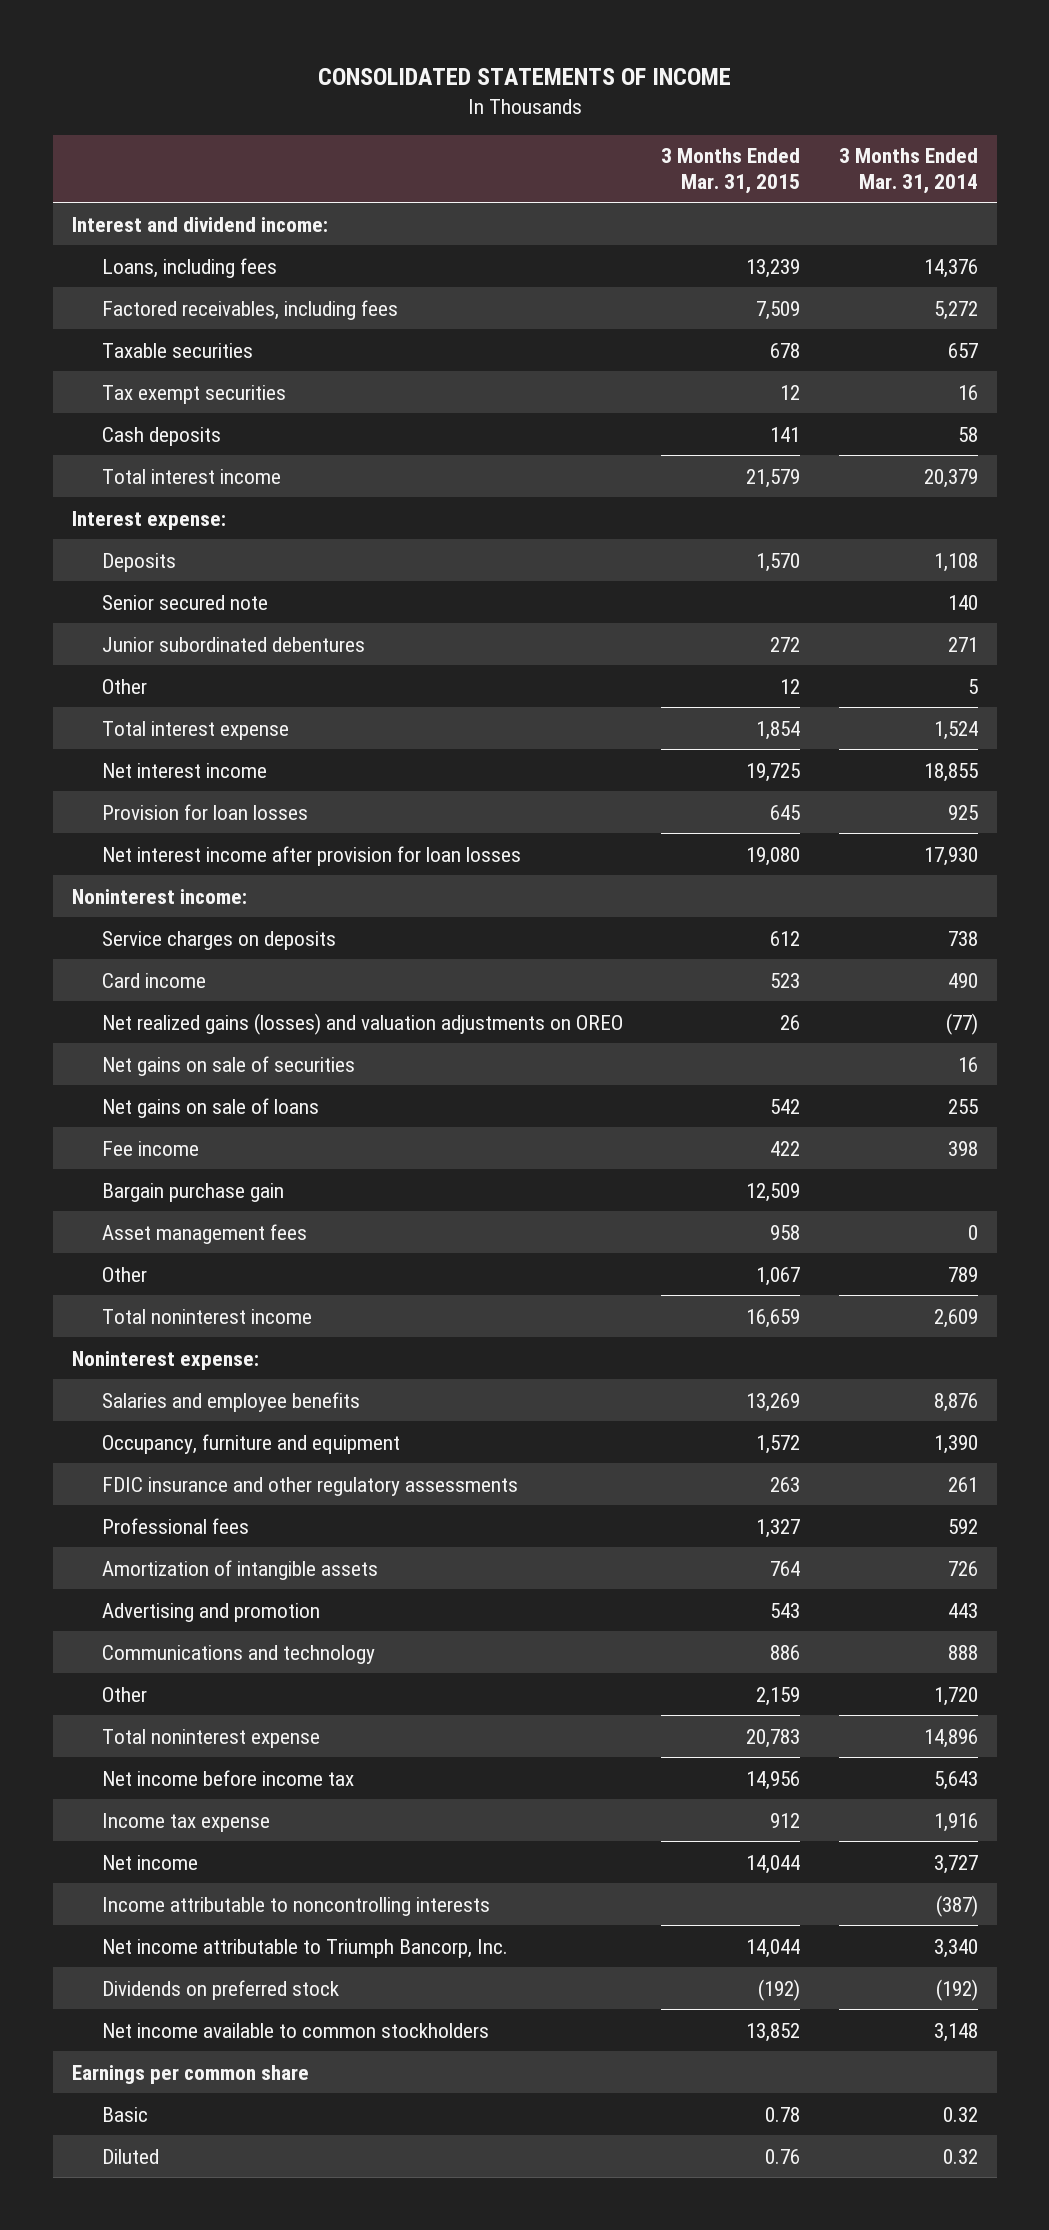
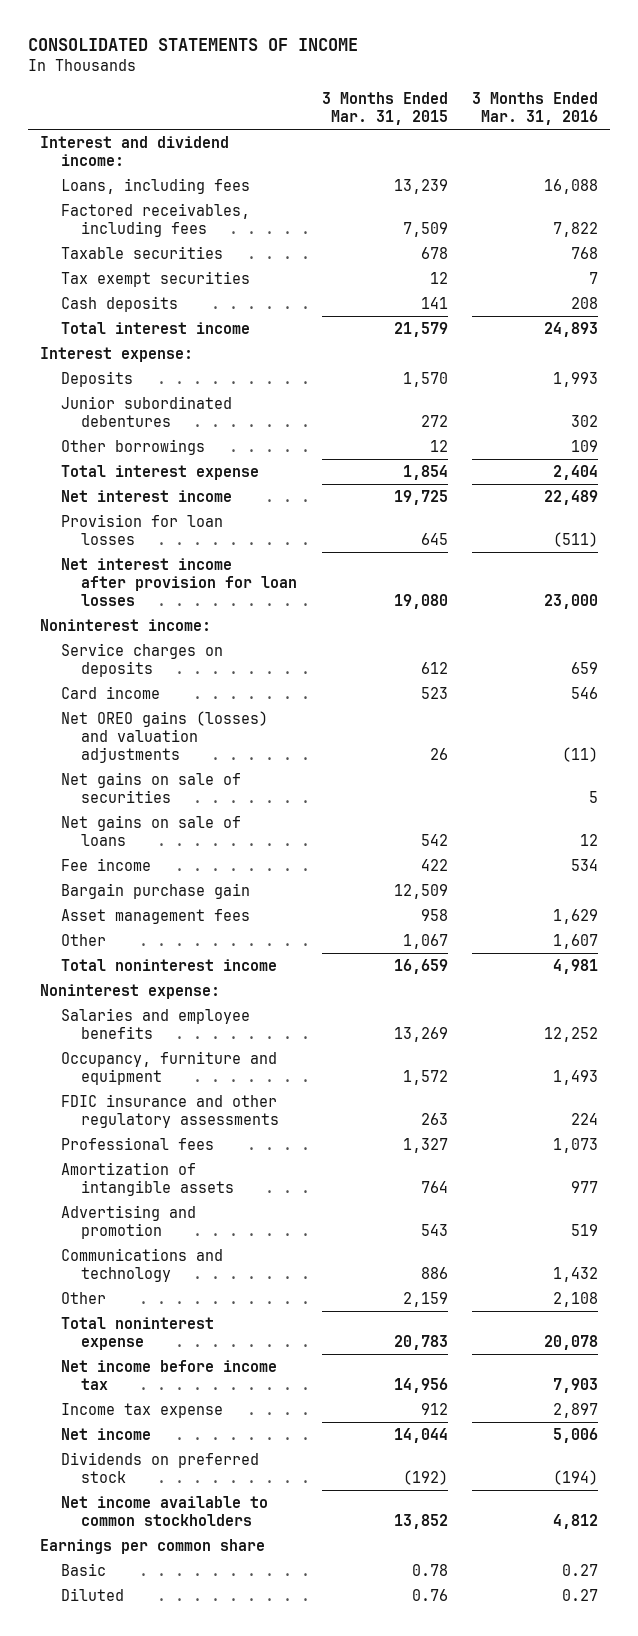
- | 3 Months Ended Mar. 31, 2015 | 3 Months Ended Mar. 31, 2014
+ | 3 Months Ended Mar. 31, 2015 | 3 Months Ended Mar. 31, 2016
- Senior secured note | | 140
- Other | 12 | 5
+ Other borrowings | 12 | 109
- Net realized gains (losses) and valuation adjustments on OREO | 26 | (77)
+ Net OREO gains (losses) and valuation adjustments | 26 | (11)
- Income attributable to noncontrolling interests | | (387)
- Net income attributable to Triumph Bancorp, Inc. | 14,044 | 3,340

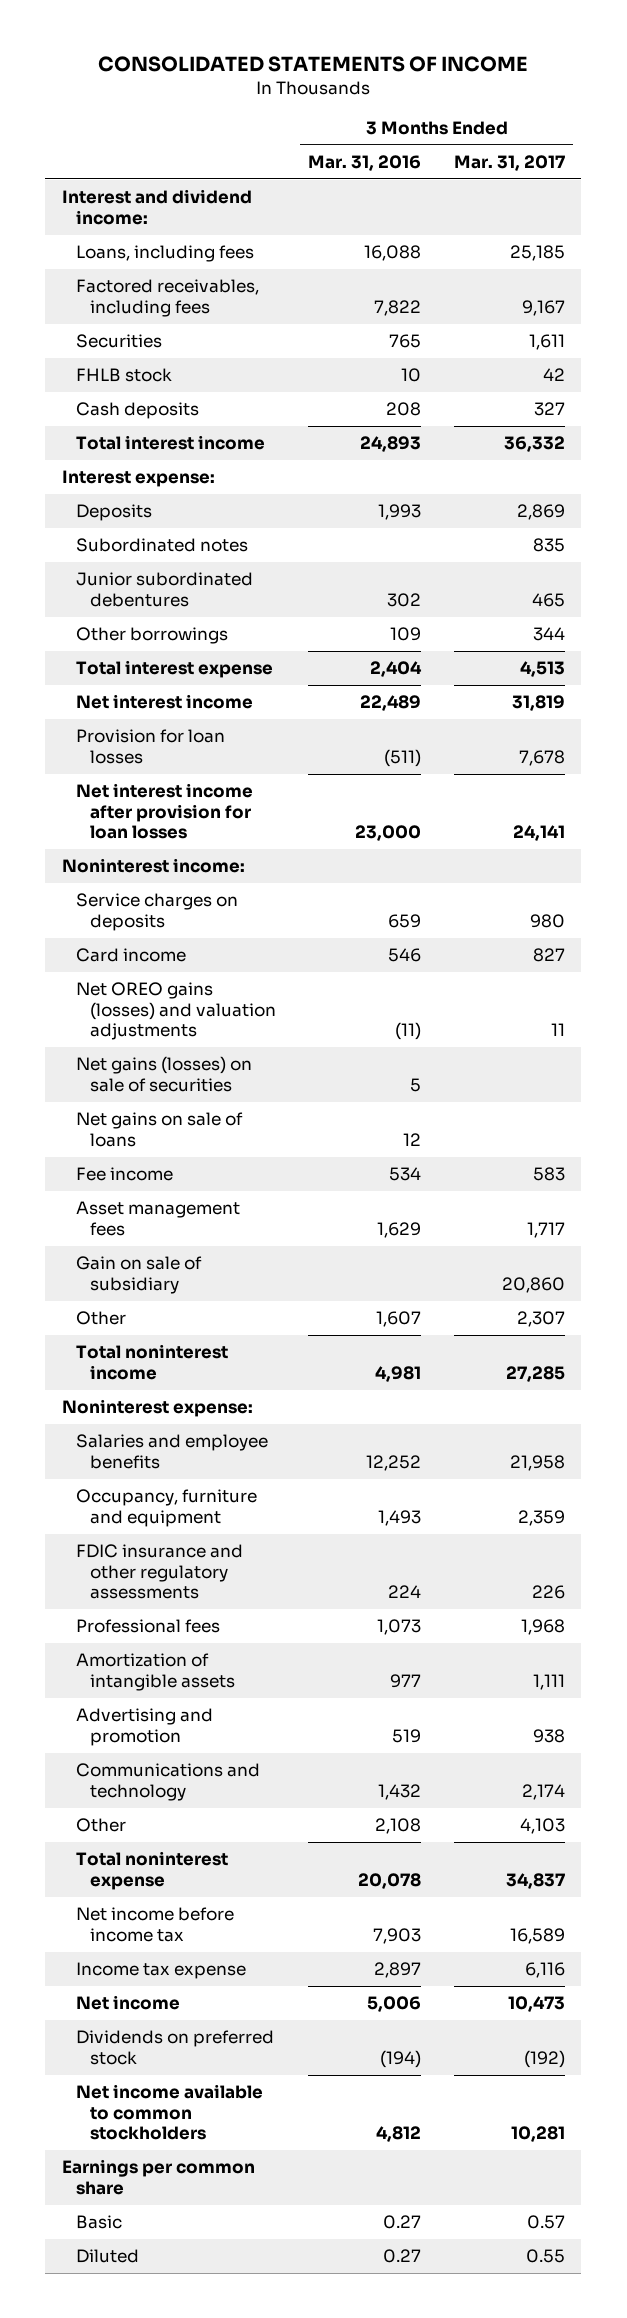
- | 3 Months Ended Mar. 31, 2015 | 3 Months Ended Mar. 31, 2016
+ | 3 Months Ended Mar. 31, 2016 | 3 Months Ended Mar. 31, 2017
- Taxable securities | 678 | 768
- Tax exempt securities | 12 | 7
+ Securities | 765 | 1,611
+ FHLB stock | 10 | 42
+ Subordinated notes | | 835
- Net gains on sale of securities | | 5
+ Net gains (losses) on sale of securities | 5 |
- Bargain purchase gain | 12,509 |
+ Gain on sale of subsidiary | | 20,860

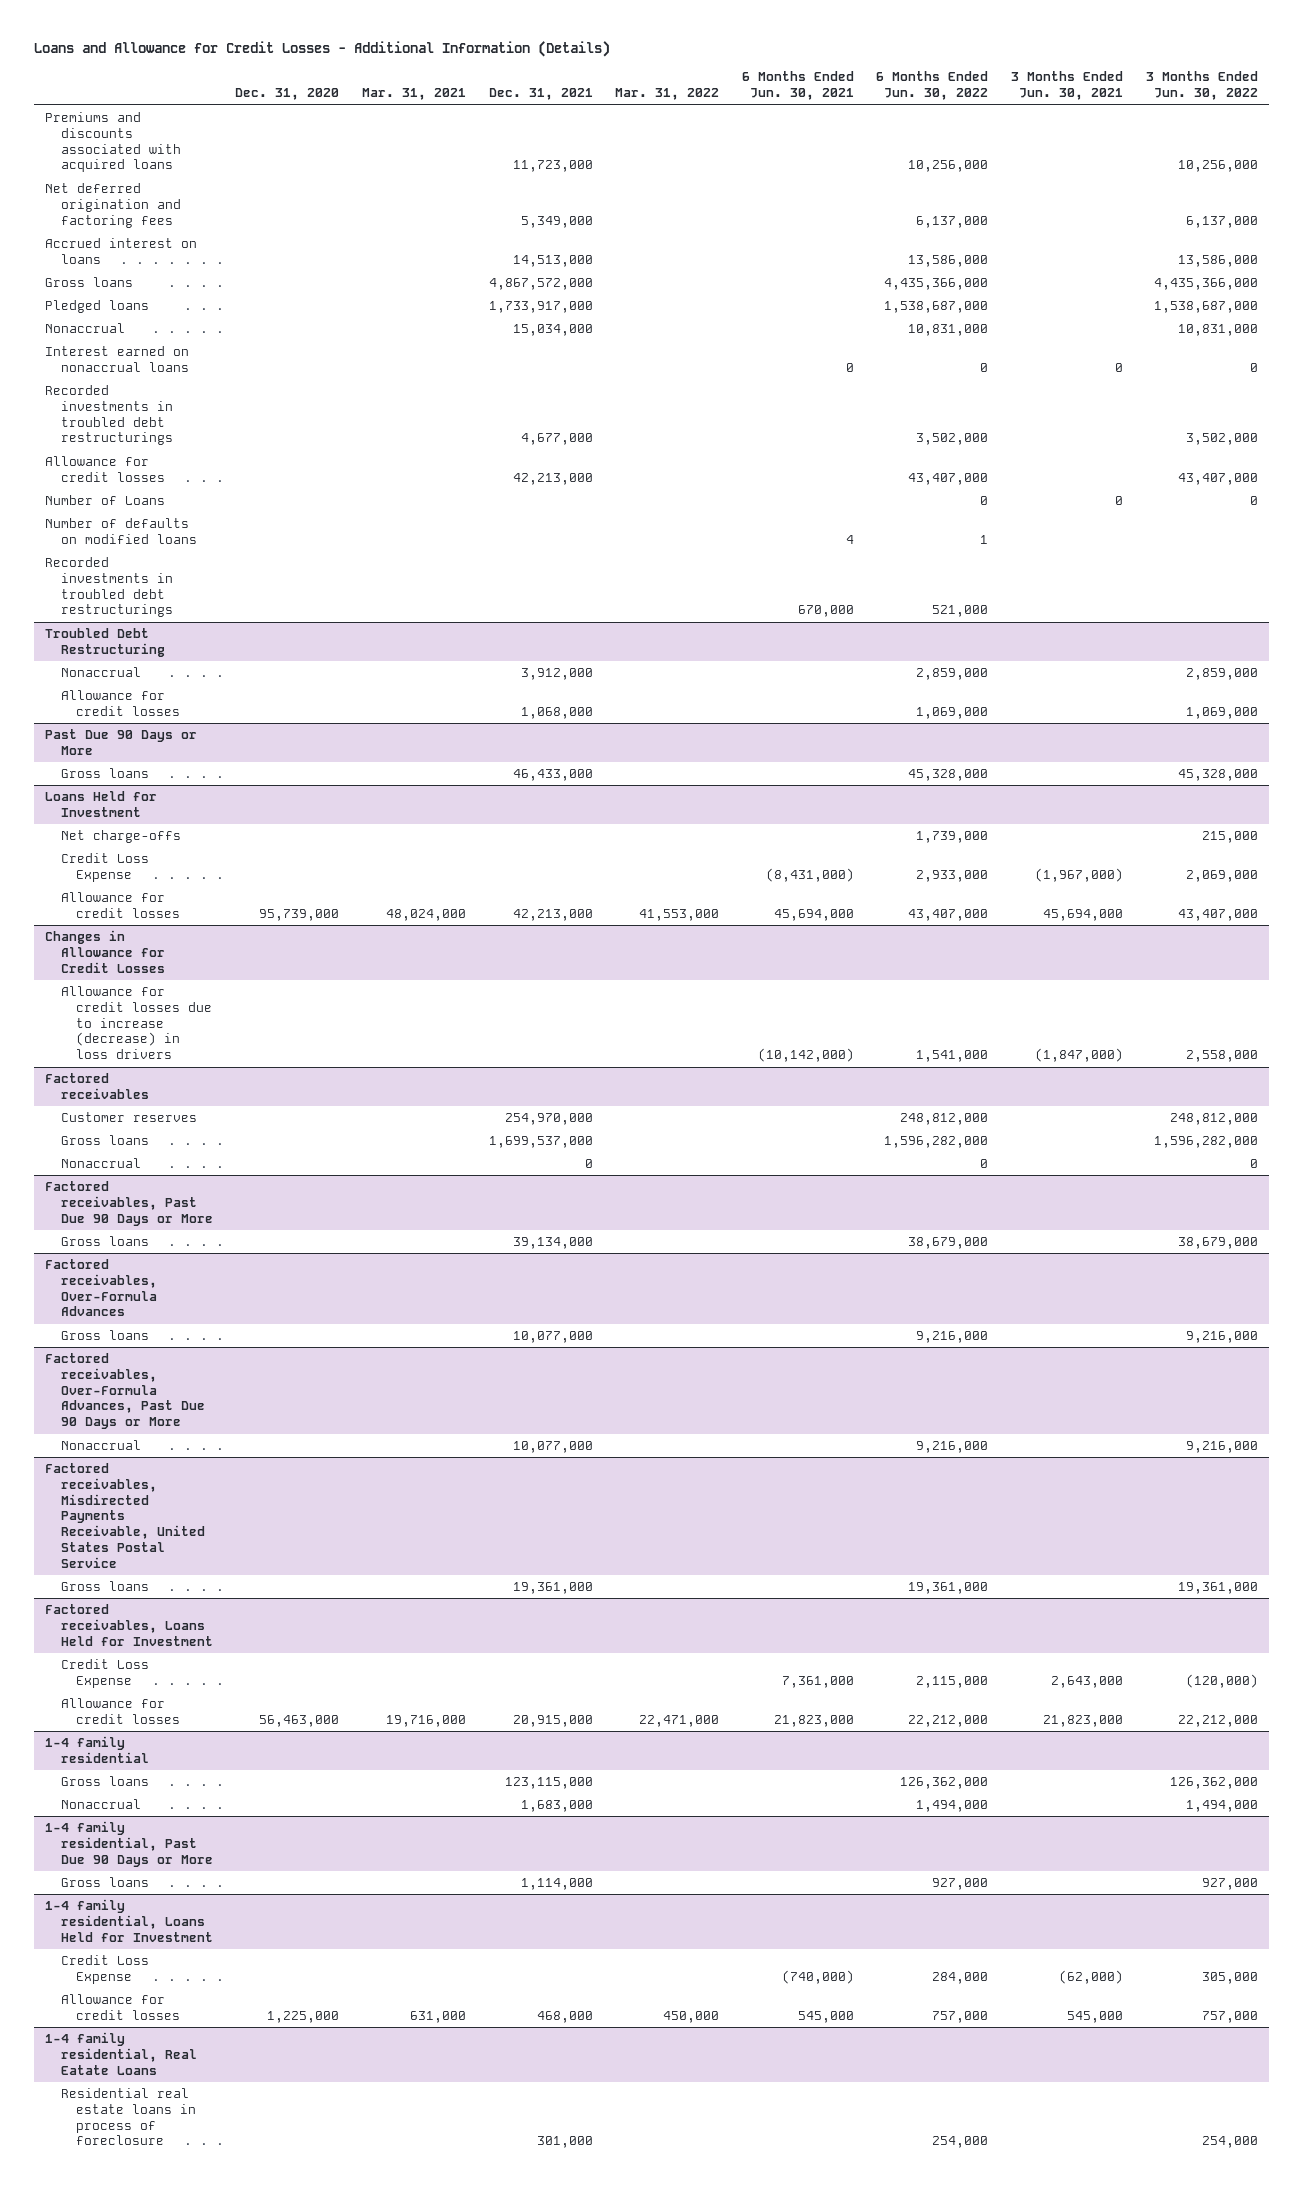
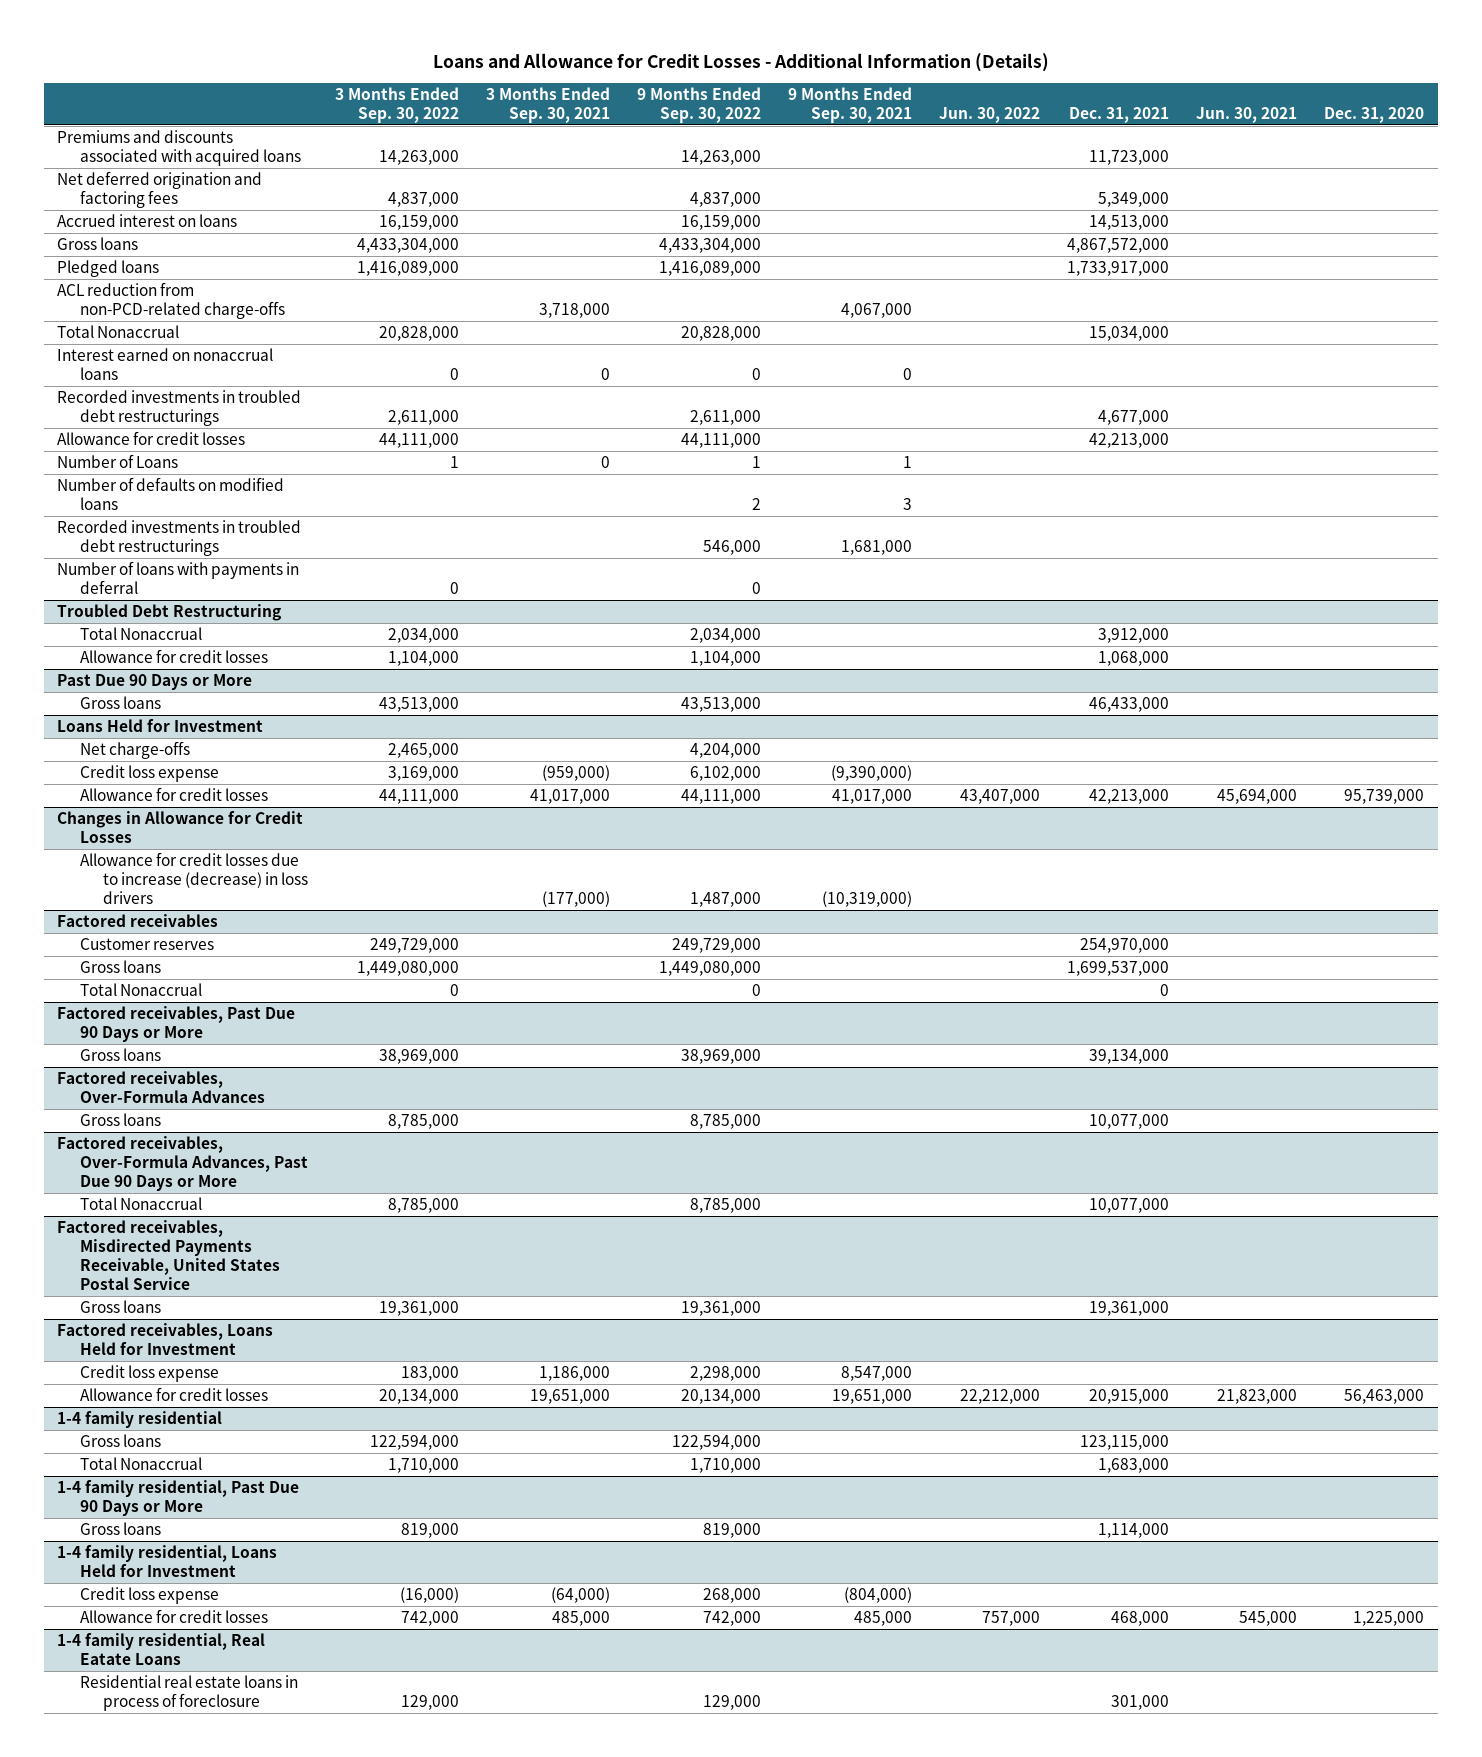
- | Dec. 31, 2020 | Mar. 31, 2021 | Dec. 31, 2021 | Mar. 31, 2022 | 6 Months Ended Jun. 30, 2021 | 6 Months Ended Jun. 30, 2022 | 3 Months Ended Jun. 30, 2021 | 3 Months Ended Jun. 30, 2022
+ | 3 Months Ended Sep. 30, 2022 | 3 Months Ended Sep. 30, 2021 | 9 Months Ended Sep. 30, 2022 | 9 Months Ended Sep. 30, 2021 | Jun. 30, 2022 | Dec. 31, 2021 | Jun. 30, 2021 | Dec. 31, 2020
- Nonaccrual | | | 15,034,000 | | | 10,831,000 | | 10,831,000
+ ACL reduction from non-PCD-related charge-offs | | 3,718,000 | | 4,067,000 | | | |
+ Total Nonaccrual | 20,828,000 | | 20,828,000 | | | 15,034,000 | |
+ Number of loans with payments in deferral | 0 | | 0 | | | | |
@ Troubled Debt Restructuring
- Nonaccrual | | | 3,912,000 | | | 2,859,000 | | 2,859,000
+ Total Nonaccrual | 2,034,000 | | 2,034,000 | | | 3,912,000 | |
@ Loans Held for Investment
- Credit Loss Expense | | | | | (8,431,000) | 2,933,000 | (1,967,000) | 2,069,000
+ Credit loss expense | 3,169,000 | (959,000) | 6,102,000 | (9,390,000) | | | |
@ Factored receivables
- Nonaccrual | | | 0 | | | 0 | | 0
+ Total Nonaccrual | 0 | | 0 | | | 0 | |
@ Factored receivables, Over-Formula Advances, Past Due 90 Days or More
- Nonaccrual | | | 10,077,000 | | | 9,216,000 | | 9,216,000
+ Total Nonaccrual | 8,785,000 | | 8,785,000 | | | 10,077,000 | |
@ Factored receivables, Loans Held for Investment
- Credit Loss Expense | | | | | 7,361,000 | 2,115,000 | 2,643,000 | (120,000)
+ Credit loss expense | 183,000 | 1,186,000 | 2,298,000 | 8,547,000 | | | |
@ 1-4 family residential
- Nonaccrual | | | 1,683,000 | | | 1,494,000 | | 1,494,000
+ Total Nonaccrual | 1,710,000 | | 1,710,000 | | | 1,683,000 | |
@ 1-4 family residential, Loans Held for Investment
- Credit Loss Expense | | | | | (740,000) | 284,000 | (62,000) | 305,000
+ Credit loss expense | (16,000) | (64,000) | 268,000 | (804,000) | | | |

